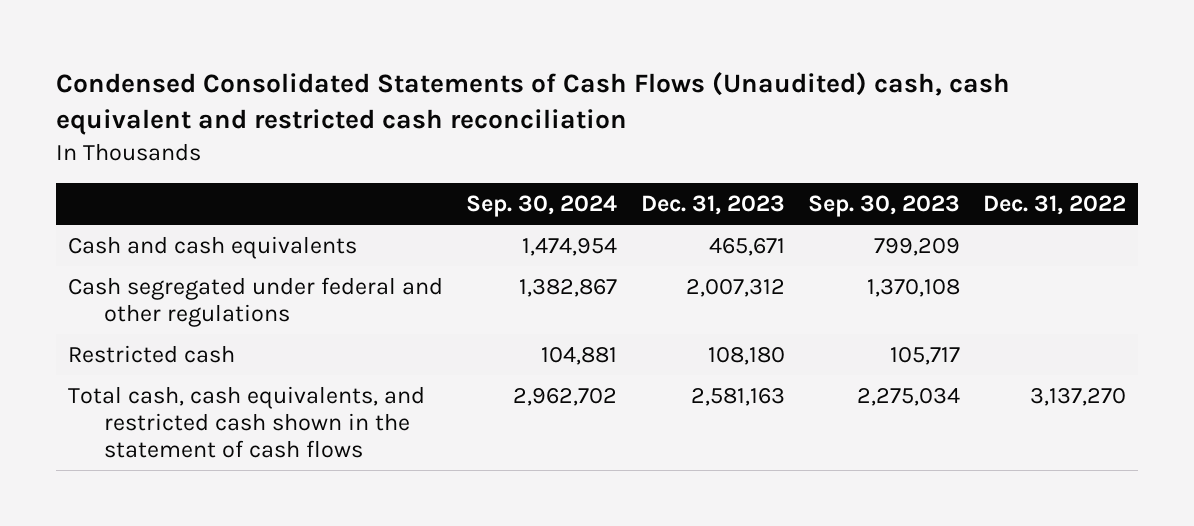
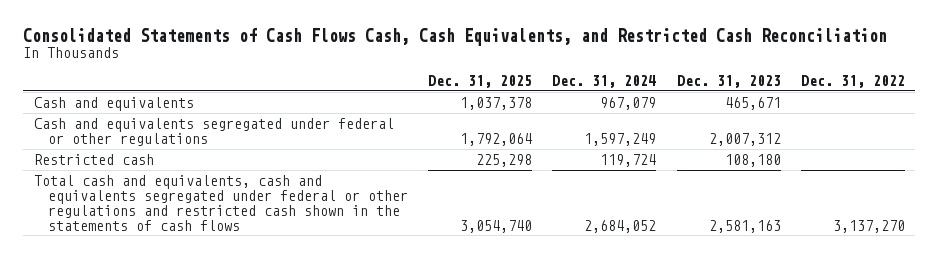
- Condensed Consolidated Statements of Cash Flows (Unaudited) cash, cash equivalent and restricted cash reconciliation
+ Consolidated Statements of Cash Flows Cash, Cash Equivalents, and Restricted Cash Reconciliation
- | Sep. 30, 2024 | Dec. 31, 2023 | Sep. 30, 2023 | Dec. 31, 2022
+ | Dec. 31, 2025 | Dec. 31, 2024 | Dec. 31, 2023 | Dec. 31, 2022
- Cash and cash equivalents | 1,474,954 | 465,671 | 799,209 |
- Cash segregated under federal and other regulations | 1,382,867 | 2,007,312 | 1,370,108 |
+ Cash and equivalents | 1,037,378 | 967,079 | 465,671 |
+ Cash and equivalents segregated under federal or other regulations | 1,792,064 | 1,597,249 | 2,007,312 |
- Total cash, cash equivalents, and restricted cash shown in the statement of cash flows | 2,962,702 | 2,581,163 | 2,275,034 | 3,137,270
+ Total cash and equivalents, cash and equivalents segregated under federal or other regulations and restricted cash shown in the statements of cash flows | 3,054,740 | 2,684,052 | 2,581,163 | 3,137,270

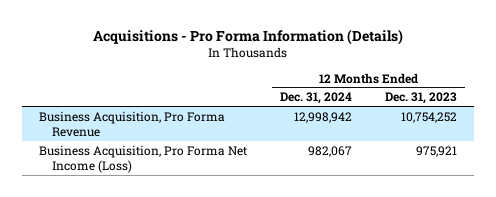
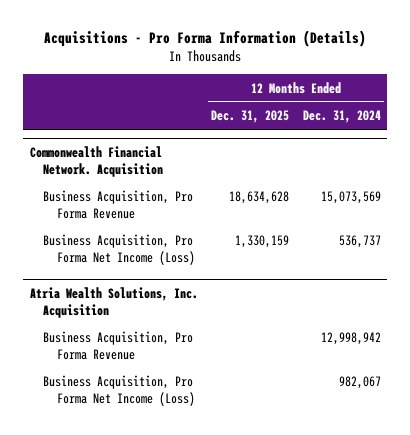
- | 12 Months Ended Dec. 31, 2024 | 12 Months Ended Dec. 31, 2023
+ | 12 Months Ended Dec. 31, 2025 | 12 Months Ended Dec. 31, 2024
+ Commonwealth Financial Network. Acquisition
+ Business Acquisition, Pro Forma Revenue | 18,634,628 | 15,073,569
+ Business Acquisition, Pro Forma Net Income (Loss) | 1,330,159 | 536,737
+ Atria Wealth Solutions, Inc. Acquisition

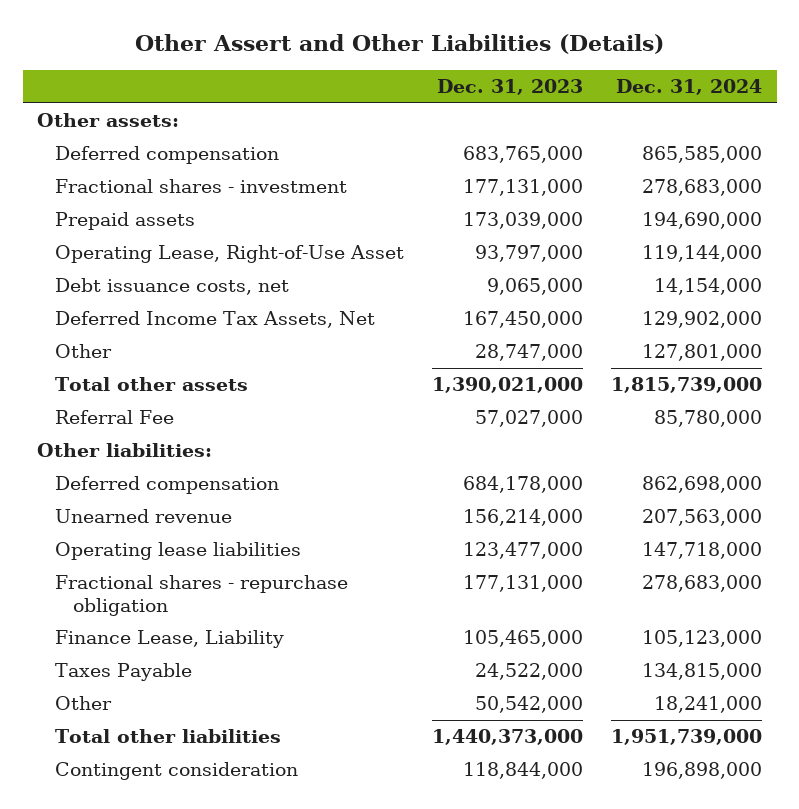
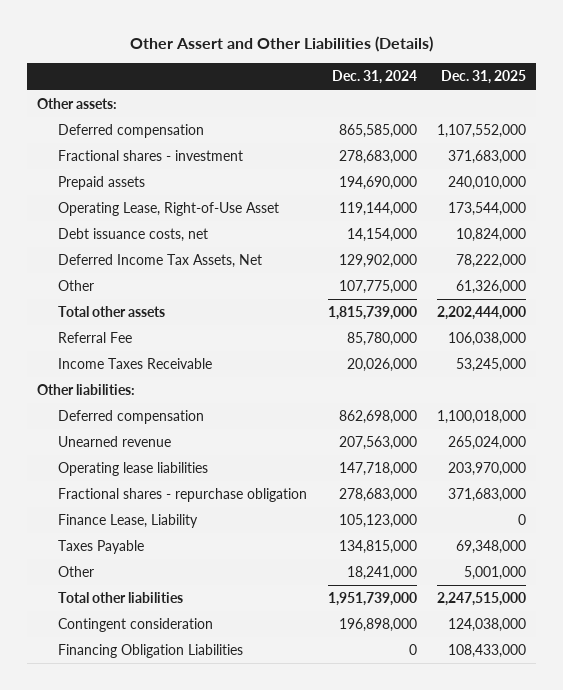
- | Dec. 31, 2023 | Dec. 31, 2024
+ | Dec. 31, 2024 | Dec. 31, 2025
- Other | 28,747,000 | 127,801,000
+ Other | 107,775,000 | 61,326,000
+ Income Taxes Receivable | 20,026,000 | 53,245,000
+ Financing Obligation Liabilities | 0 | 108,433,000

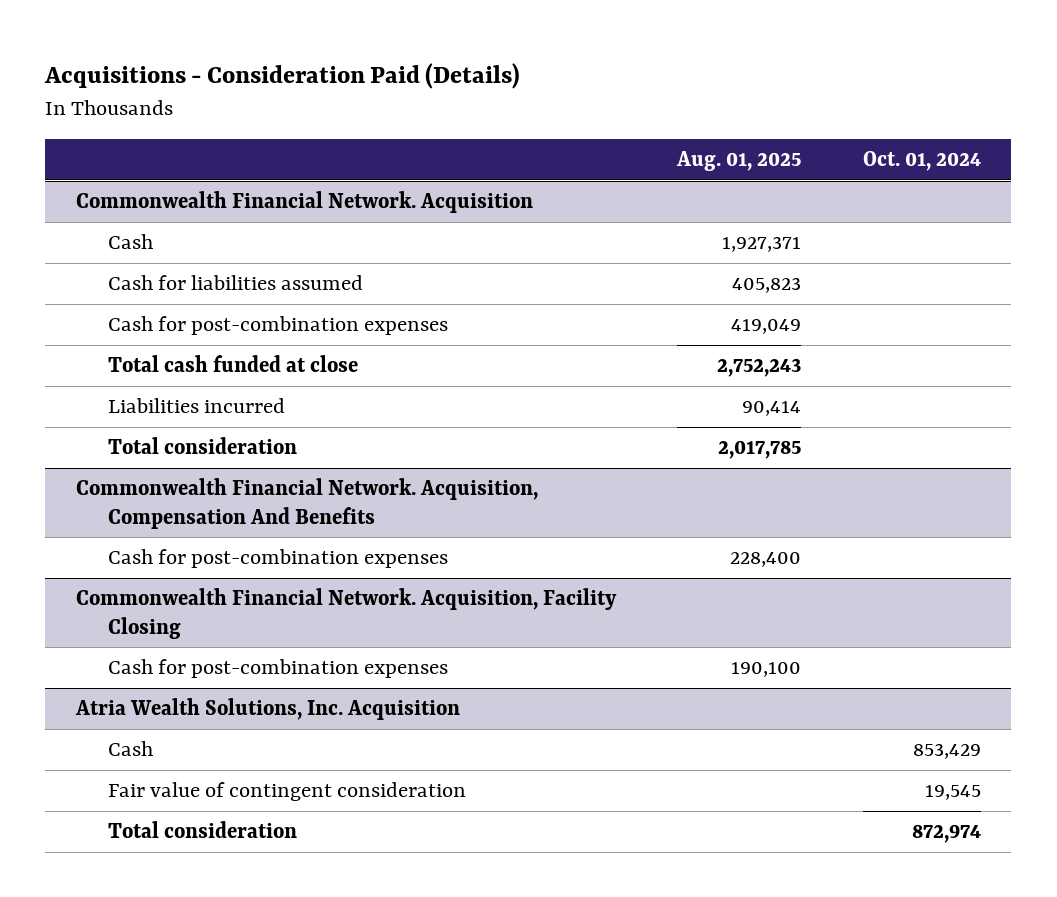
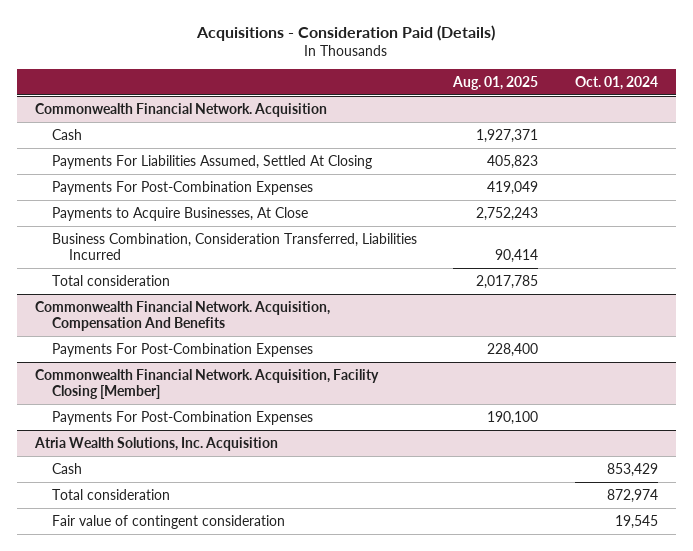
@ Commonwealth Financial Network. Acquisition
- Cash for liabilities assumed | 405,823 |
- Cash for post-combination expenses | 419,049 |
- Total cash funded at close | 2,752,243 |
- Liabilities incurred | 90,414 |
+ Payments For Liabilities Assumed, Settled At Closing | 405,823 |
+ Payments For Post-Combination Expenses | 419,049 |
+ Payments to Acquire Businesses, At Close | 2,752,243 |
+ Business Combination, Consideration Transferred, Liabilities Incurred | 90,414 |
@ Commonwealth Financial Network. Acquisition, Compensation And Benefits
- Cash for post-combination expenses | 228,400 |
- Commonwealth Financial Network. Acquisition, Facility Closing
- Cash for post-combination expenses | 190,100 |
@ Commonwealth Financial Network. Acquisition, Compensation And Benefits
+ Payments For Post-Combination Expenses | 228,400 |
+ Commonwealth Financial Network. Acquisition, Facility Closing [Member]
+ Payments For Post-Combination Expenses | 190,100 |
@ Atria Wealth Solutions, Inc. Acquisition
moved down: Fair value of contingent consideration | | 19,545

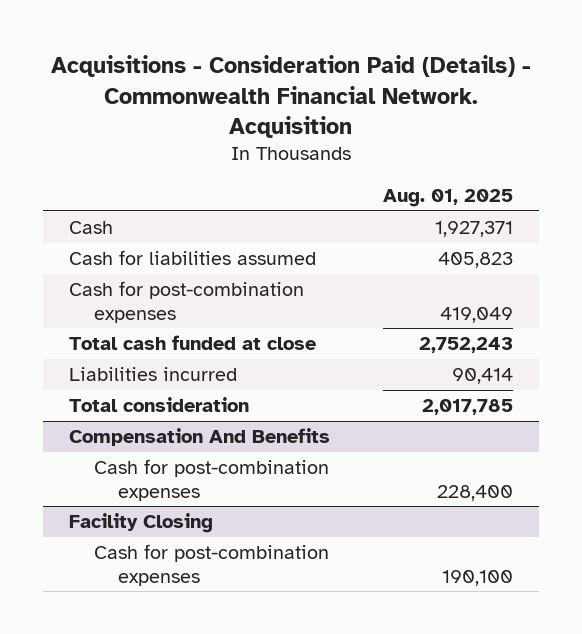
- Acquisitions - Consideration Paid (Details)
+ Acquisitions - Consideration Paid (Details) - Commonwealth Financial Network. Acquisition
- | Aug. 01, 2025 | Oct. 01, 2024
+ | Aug. 01, 2025
- Commonwealth Financial Network. Acquisition
- Payments For Liabilities Assumed, Settled At Closing | 405,823 |
- Payments For Post-Combination Expenses | 419,049 |
- Payments to Acquire Businesses, At Close | 2,752,243 |
- Business Combination, Consideration Transferred, Liabilities Incurred | 90,414 |
+ Cash for liabilities assumed | 405,823
+ Cash for post-combination expenses | 419,049
+ Total cash funded at close | 2,752,243
+ Liabilities incurred | 90,414
- Commonwealth Financial Network. Acquisition, Compensation And Benefits
- Payments For Post-Combination Expenses | 228,400 |
- Commonwealth Financial Network. Acquisition, Facility Closing [Member]
- Payments For Post-Combination Expenses | 190,100 |
- Atria Wealth Solutions, Inc. Acquisition
- Cash | | 853,429
- Total consideration | | 872,974
- Fair value of contingent consideration | | 19,545
+ Compensation And Benefits
+ Cash for post-combination expenses | 228,400
+ Facility Closing
+ Cash for post-combination expenses | 190,100

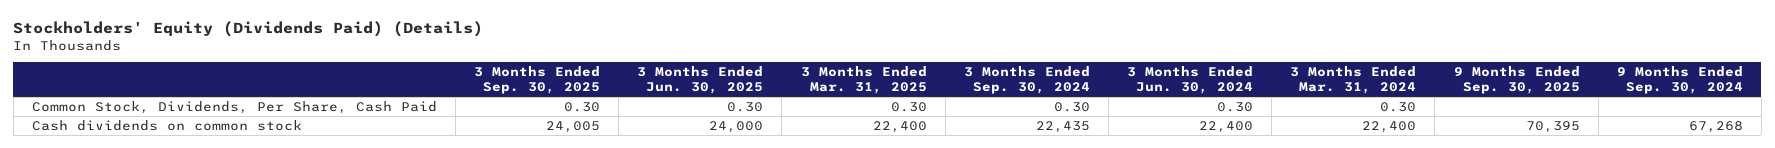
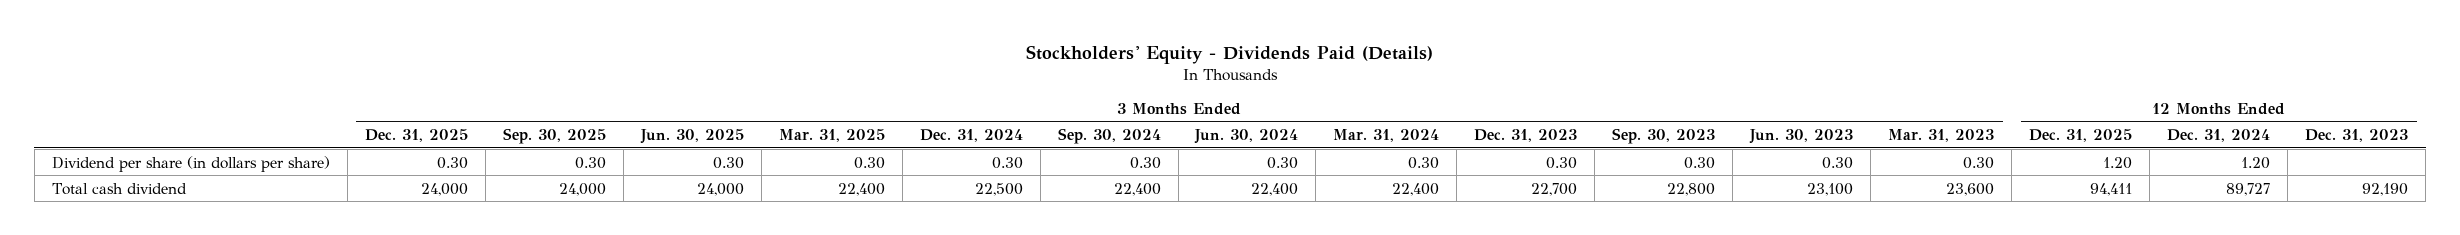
- Stockholders' Equity (Dividends Paid) (Details)
+ Stockholders' Equity - Dividends Paid (Details)
- | 3 Months Ended Sep. 30, 2025 | 3 Months Ended Jun. 30, 2025 | 3 Months Ended Mar. 31, 2025 | 3 Months Ended Sep. 30, 2024 | 3 Months Ended Jun. 30, 2024 | 3 Months Ended Mar. 31, 2024 | 9 Months Ended Sep. 30, 2025 | 9 Months Ended Sep. 30, 2024
+ | 3 Months Ended Dec. 31, 2025 | 3 Months Ended Sep. 30, 2025 | 3 Months Ended Jun. 30, 2025 | 3 Months Ended Mar. 31, 2025 | 3 Months Ended Dec. 31, 2024 | 3 Months Ended Sep. 30, 2024 | 3 Months Ended Jun. 30, 2024 | 3 Months Ended Mar. 31, 2024 | 3 Months Ended Dec. 31, 2023 | 3 Months Ended Sep. 30, 2023 | 3 Months Ended Jun. 30, 2023 | 3 Months Ended Mar. 31, 2023 | 12 Months Ended Dec. 31, 2025 | 12 Months Ended Dec. 31, 2024 | 12 Months Ended Dec. 31, 2023
- Common Stock, Dividends, Per Share, Cash Paid | 0.30 | 0.30 | 0.30 | 0.30 | 0.30 | 0.30 | |
- Cash dividends on common stock | 24,005 | 24,000 | 22,400 | 22,435 | 22,400 | 22,400 | 70,395 | 67,268
+ Dividend per share (in dollars per share) | 0.30 | 0.30 | 0.30 | 0.30 | 0.30 | 0.30 | 0.30 | 0.30 | 0.30 | 0.30 | 0.30 | 0.30 | 1.20 | 1.20 |
+ Total cash dividend | 24,000 | 24,000 | 24,000 | 22,400 | 22,500 | 22,400 | 22,400 | 22,400 | 22,700 | 22,800 | 23,100 | 23,600 | 94,411 | 89,727 | 92,190

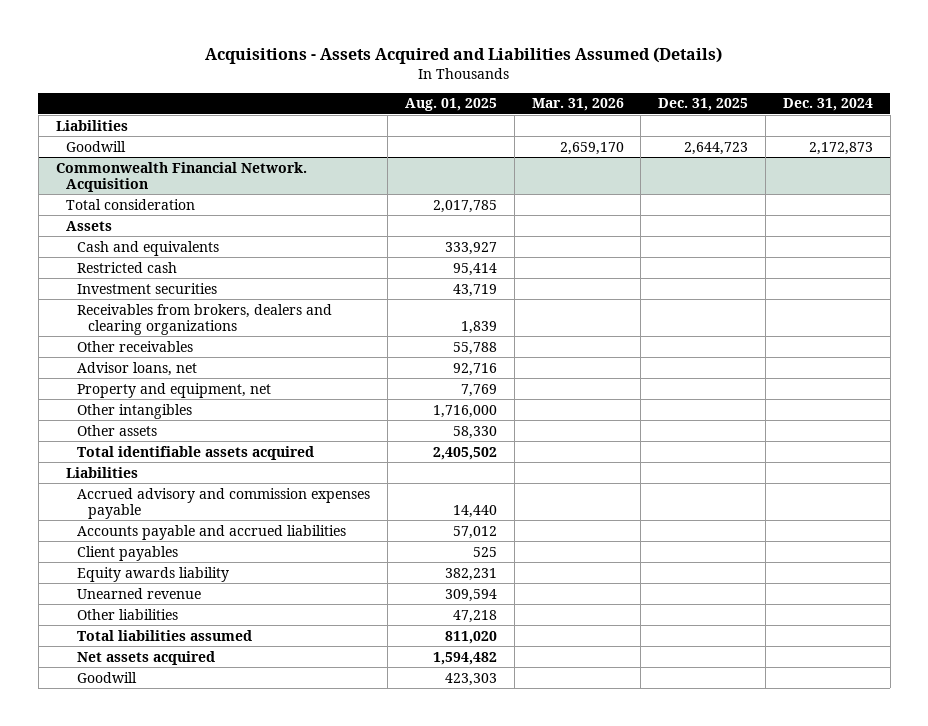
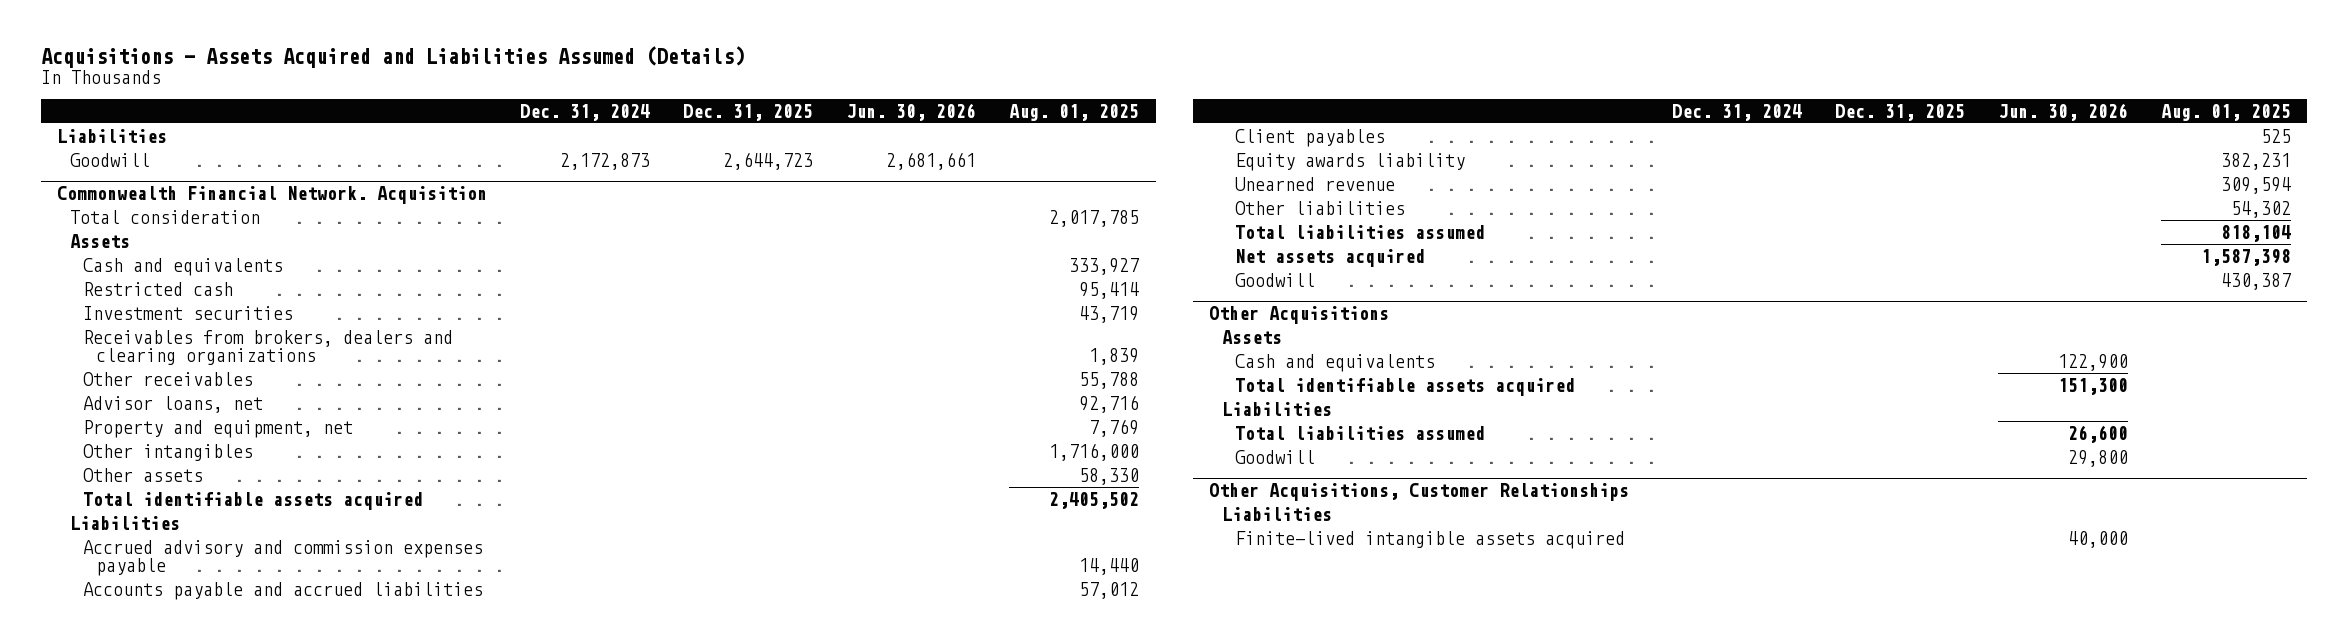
- | Aug. 01, 2025 | Mar. 31, 2026 | Dec. 31, 2025 | Dec. 31, 2024
+ | Dec. 31, 2024 | Dec. 31, 2025 | Jun. 30, 2026 | Aug. 01, 2025
@ Commonwealth Financial Network. Acquisition
- Other liabilities | 47,218 | | |
- Total liabilities assumed | 811,020 | | |
- Net assets acquired | 1,594,482 | | |
- Goodwill | 423,303 | | |
+ Other liabilities | | | | 54,302
+ Total liabilities assumed | | | | 818,104
+ Net assets acquired | | | | 1,587,398
+ Goodwill | | | | 430,387
+ Other Acquisitions
+ Assets
+ Cash and equivalents | | | 122,900 |
+ Total identifiable assets acquired | | | 151,300 |
+ Liabilities
+ Total liabilities assumed | | | 26,600 |
+ Goodwill | | | 29,800 |
+ Other Acquisitions, Customer Relationships
+ Liabilities
+ Finite-lived intangible assets acquired | | | 40,000 |

